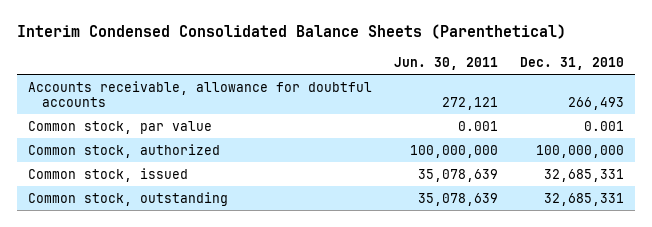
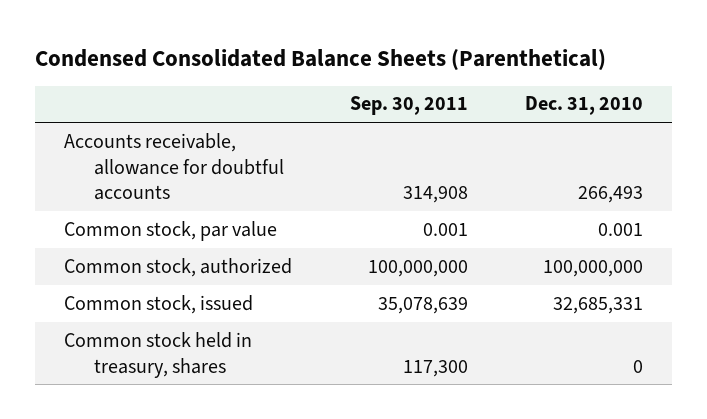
- Interim Condensed Consolidated Balance Sheets (Parenthetical)
+ Condensed Consolidated Balance Sheets (Parenthetical)
- | Jun. 30, 2011 | Dec. 31, 2010
+ | Sep. 30, 2011 | Dec. 31, 2010
- Common stock, outstanding | 35,078,639 | 32,685,331
+ Common stock held in treasury, shares | 117,300 | 0

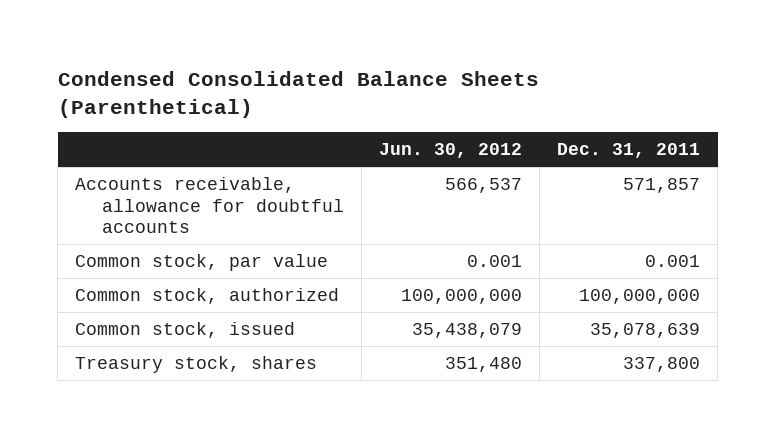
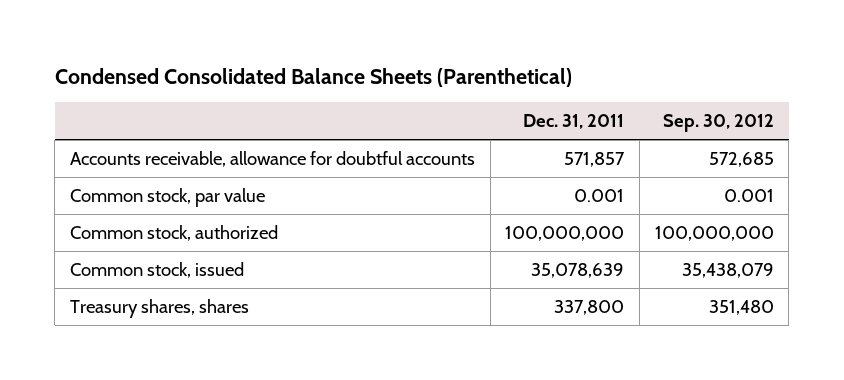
- | Jun. 30, 2012 | Dec. 31, 2011
+ | Dec. 31, 2011 | Sep. 30, 2012
- Treasury stock, shares | 351,480 | 337,800
+ Treasury shares, shares | 337,800 | 351,480

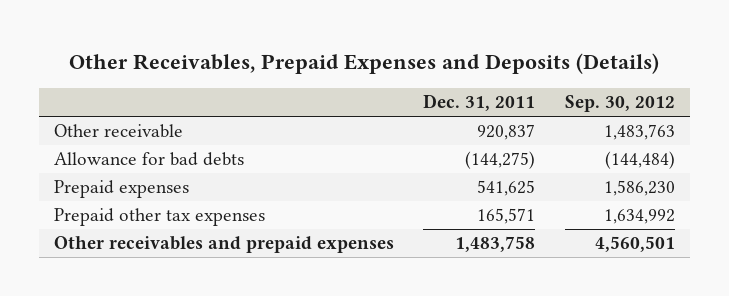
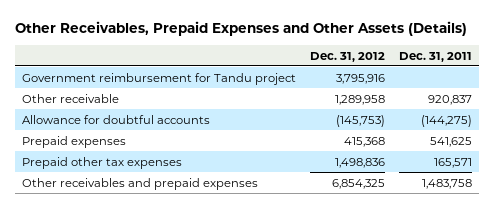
- Other Receivables, Prepaid Expenses and Deposits (Details)
+ Other Receivables, Prepaid Expenses and Other Assets (Details)
- | Dec. 31, 2011 | Sep. 30, 2012
+ | Dec. 31, 2012 | Dec. 31, 2011
+ Government reimbursement for Tandu project | 3,795,916 |
- Allowance for bad debts | (144,275) | (144,484)
+ Allowance for doubtful accounts | (145,753) | (144,275)

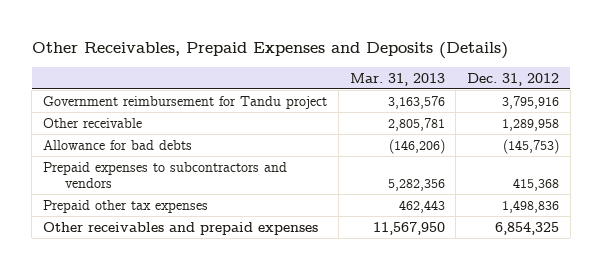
- Other Receivables, Prepaid Expenses and Other Assets (Details)
+ Other Receivables, Prepaid Expenses and Deposits (Details)
- | Dec. 31, 2012 | Dec. 31, 2011
+ | Mar. 31, 2013 | Dec. 31, 2012
- Allowance for doubtful accounts | (145,753) | (144,275)
- Prepaid expenses | 415,368 | 541,625
+ Allowance for bad debts | (146,206) | (145,753)
+ Prepaid expenses to subcontractors and vendors | 5,282,356 | 415,368

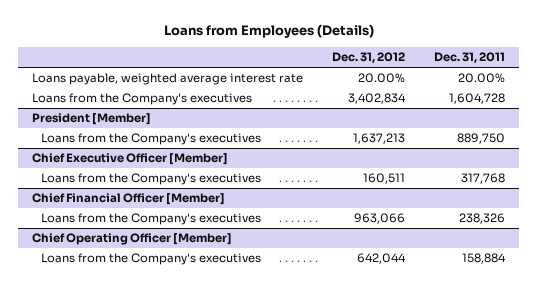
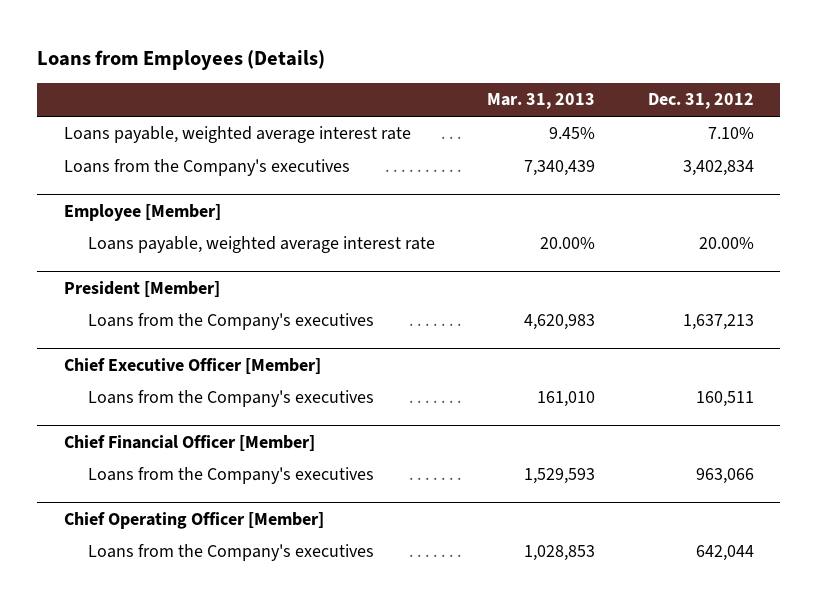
- | Dec. 31, 2012 | Dec. 31, 2011
+ | Mar. 31, 2013 | Dec. 31, 2012
- Loans payable, weighted average interest rate | 20.00% | 20.00%
+ Loans payable, weighted average interest rate | 9.45% | 7.10%
+ Employee [Member]
+ Loans payable, weighted average interest rate | 20.00% | 20.00%

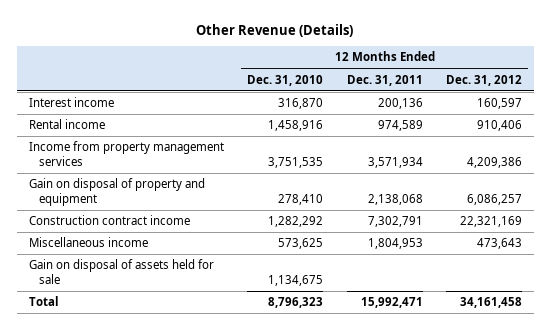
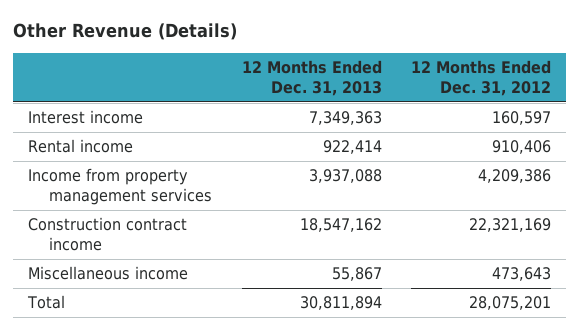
- | 12 Months Ended Dec. 31, 2010 | 12 Months Ended Dec. 31, 2011 | 12 Months Ended Dec. 31, 2012
+ | 12 Months Ended Dec. 31, 2013 | 12 Months Ended Dec. 31, 2012
- Gain on disposal of property and equipment | 278,410 | 2,138,068 | 6,086,257
- Gain on disposal of assets held for sale | 1,134,675 | |
- Total | 8,796,323 | 15,992,471 | 34,161,458
+ Total | 30,811,894 | 28,075,201

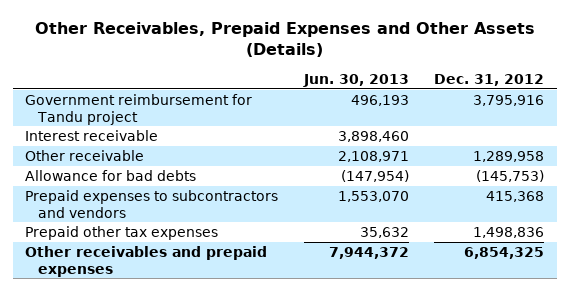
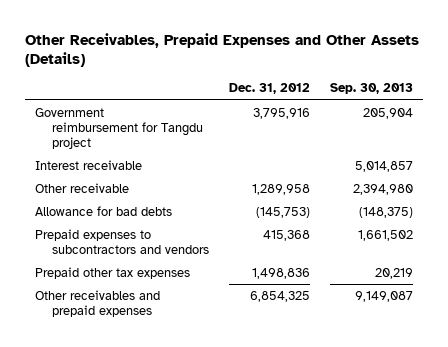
- | Jun. 30, 2013 | Dec. 31, 2012
+ | Dec. 31, 2012 | Sep. 30, 2013
- Government reimbursement for Tandu project | 496,193 | 3,795,916
+ Government reimbursement for Tangdu project | 3,795,916 | 205,904

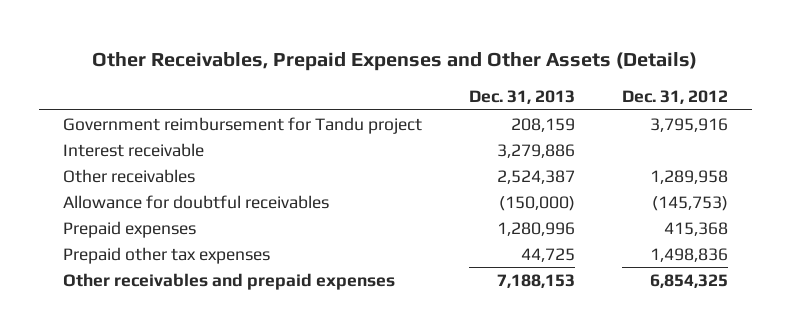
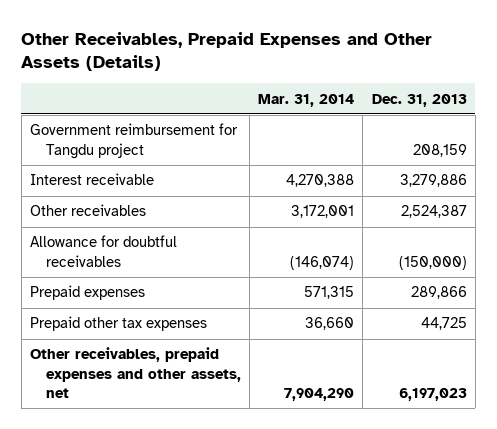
- | Dec. 31, 2013 | Dec. 31, 2012
+ | Mar. 31, 2014 | Dec. 31, 2013
- Government reimbursement for Tandu project | 208,159 | 3,795,916
+ Government reimbursement for Tangdu project | | 208,159
- Prepaid expenses | 1,280,996 | 415,368
+ Prepaid expenses | 571,315 | 289,866
- Other receivables and prepaid expenses | 7,188,153 | 6,854,325
+ Other receivables, prepaid expenses and other assets, net | 7,904,290 | 6,197,023

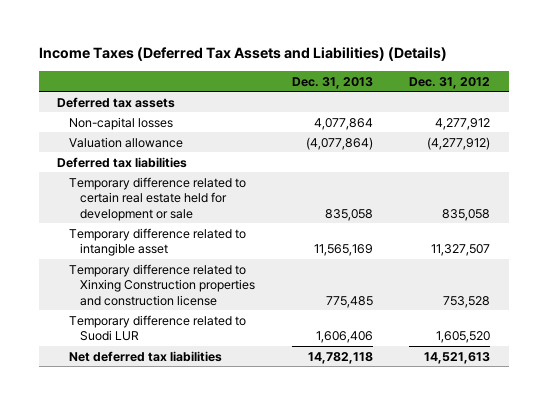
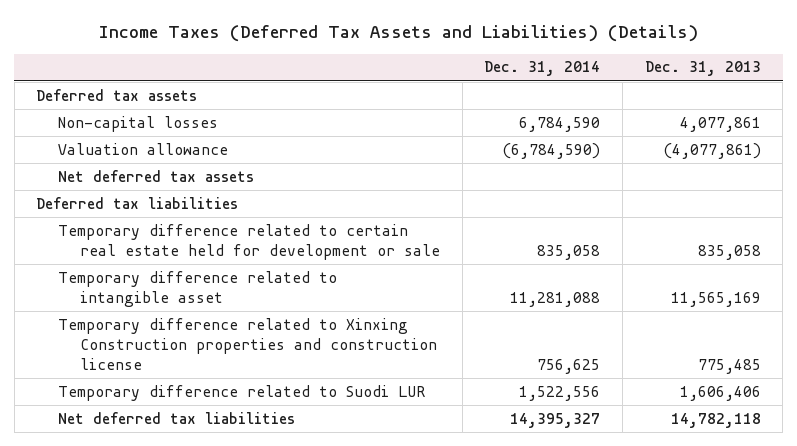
- | Dec. 31, 2013 | Dec. 31, 2012
+ | Dec. 31, 2014 | Dec. 31, 2013
- Non-capital losses | 4,077,864 | 4,277,912
- Valuation allowance | (4,077,864) | (4,277,912)
+ Non-capital losses | 6,784,590 | 4,077,861
+ Valuation allowance | (6,784,590) | (4,077,861)
+ Net deferred tax assets

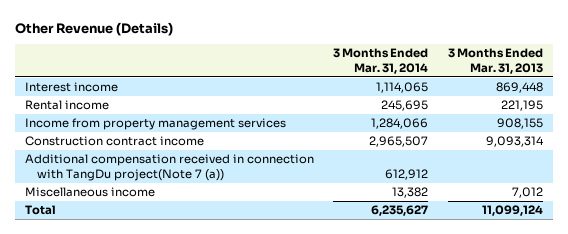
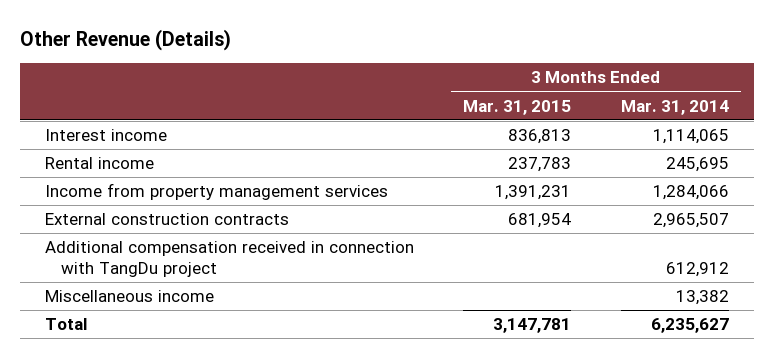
- | 3 Months Ended Mar. 31, 2014 | 3 Months Ended Mar. 31, 2013
+ | 3 Months Ended Mar. 31, 2015 | 3 Months Ended Mar. 31, 2014
- Construction contract income | 2,965,507 | 9,093,314
- Additional compensation received in connection with TangDu project(Note 7 (a)) | 612,912 |
+ External construction contracts | 681,954 | 2,965,507
+ Additional compensation received in connection with TangDu project | | 612,912

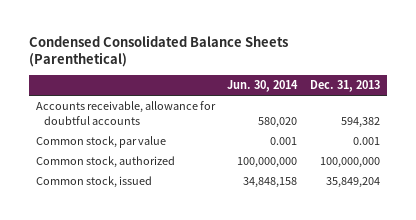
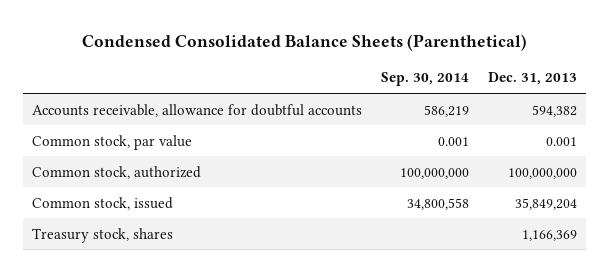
- | Jun. 30, 2014 | Dec. 31, 2013
+ | Sep. 30, 2014 | Dec. 31, 2013
+ Treasury stock, shares | | 1,166,369

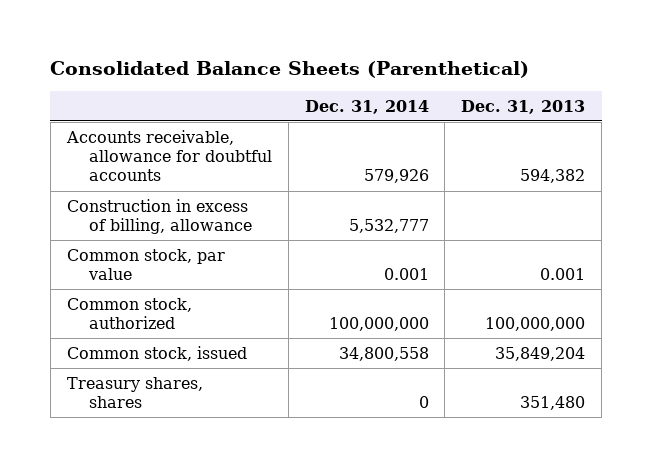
- Condensed Consolidated Balance Sheets (Parenthetical)
+ Consolidated Balance Sheets (Parenthetical)
- | Sep. 30, 2014 | Dec. 31, 2013
+ | Dec. 31, 2014 | Dec. 31, 2013
+ Construction in excess of billing, allowance | 5,532,777 |
- Treasury stock, shares | | 1,166,369
+ Treasury shares, shares | 0 | 351,480

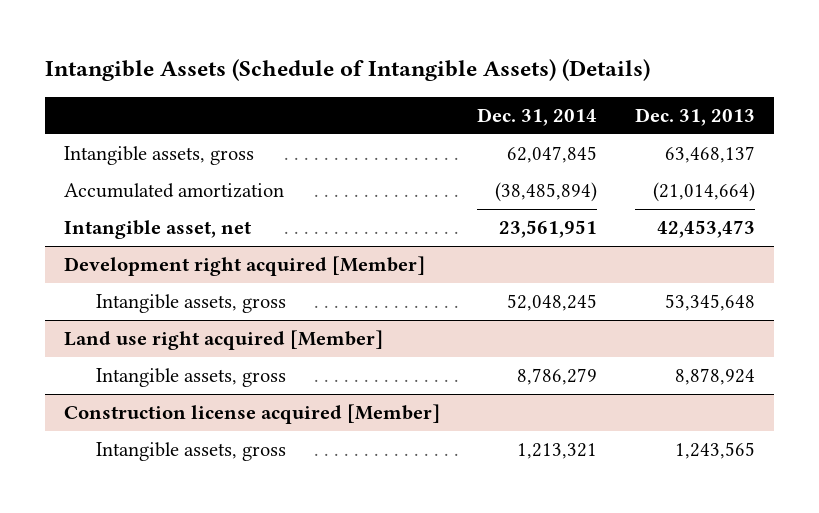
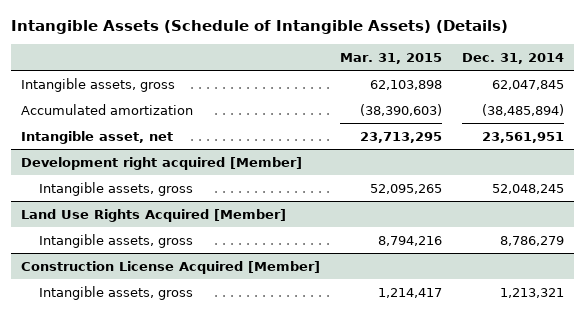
- | Dec. 31, 2014 | Dec. 31, 2013
+ | Mar. 31, 2015 | Dec. 31, 2014
- Land use right acquired [Member]
+ Land Use Rights Acquired [Member]
- Construction license acquired [Member]
+ Construction License Acquired [Member]

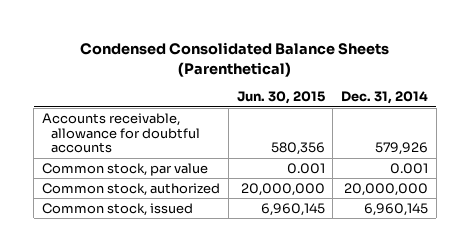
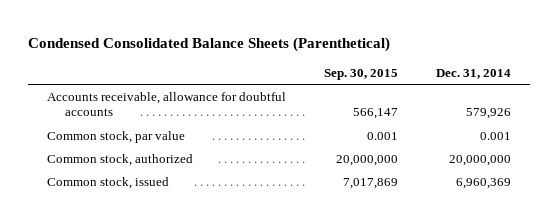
- | Jun. 30, 2015 | Dec. 31, 2014
+ | Sep. 30, 2015 | Dec. 31, 2014
- Common stock, issued | 6,960,145 | 6,960,145
+ Common stock, issued | 7,017,869 | 6,960,369

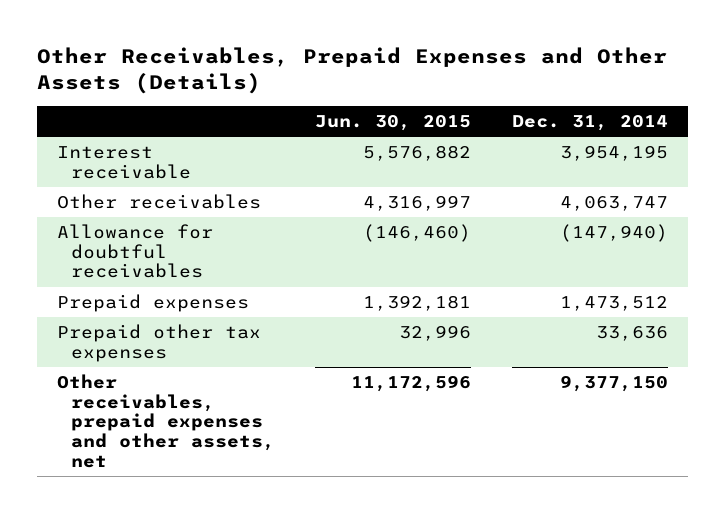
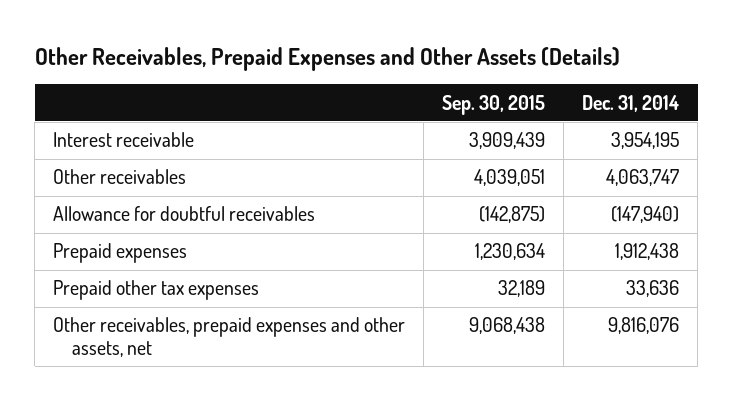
- | Jun. 30, 2015 | Dec. 31, 2014
+ | Sep. 30, 2015 | Dec. 31, 2014
- Prepaid expenses | 1,392,181 | 1,473,512
+ Prepaid expenses | 1,230,634 | 1,912,438
- Other receivables, prepaid expenses and other assets, net | 11,172,596 | 9,377,150
+ Other receivables, prepaid expenses and other assets, net | 9,068,438 | 9,816,076

